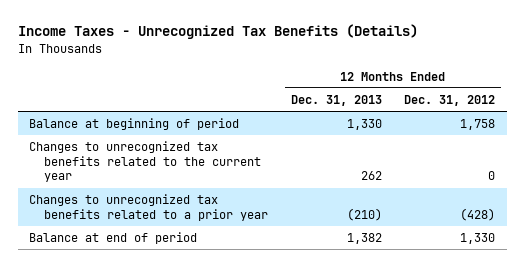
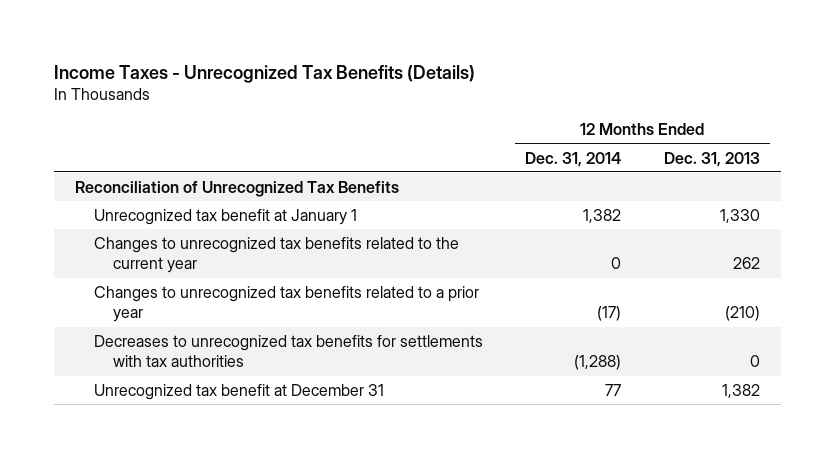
- | 12 Months Ended Dec. 31, 2013 | 12 Months Ended Dec. 31, 2012
+ | 12 Months Ended Dec. 31, 2014 | 12 Months Ended Dec. 31, 2013
- Balance at beginning of period | 1,330 | 1,758
+ Reconciliation of Unrecognized Tax Benefits
+ Unrecognized tax benefit at January 1 | 1,382 | 1,330
- Balance at end of period | 1,382 | 1,330
+ Decreases to unrecognized tax benefits for settlements with tax authorities | (1,288) | 0
+ Unrecognized tax benefit at December 31 | 77 | 1,382

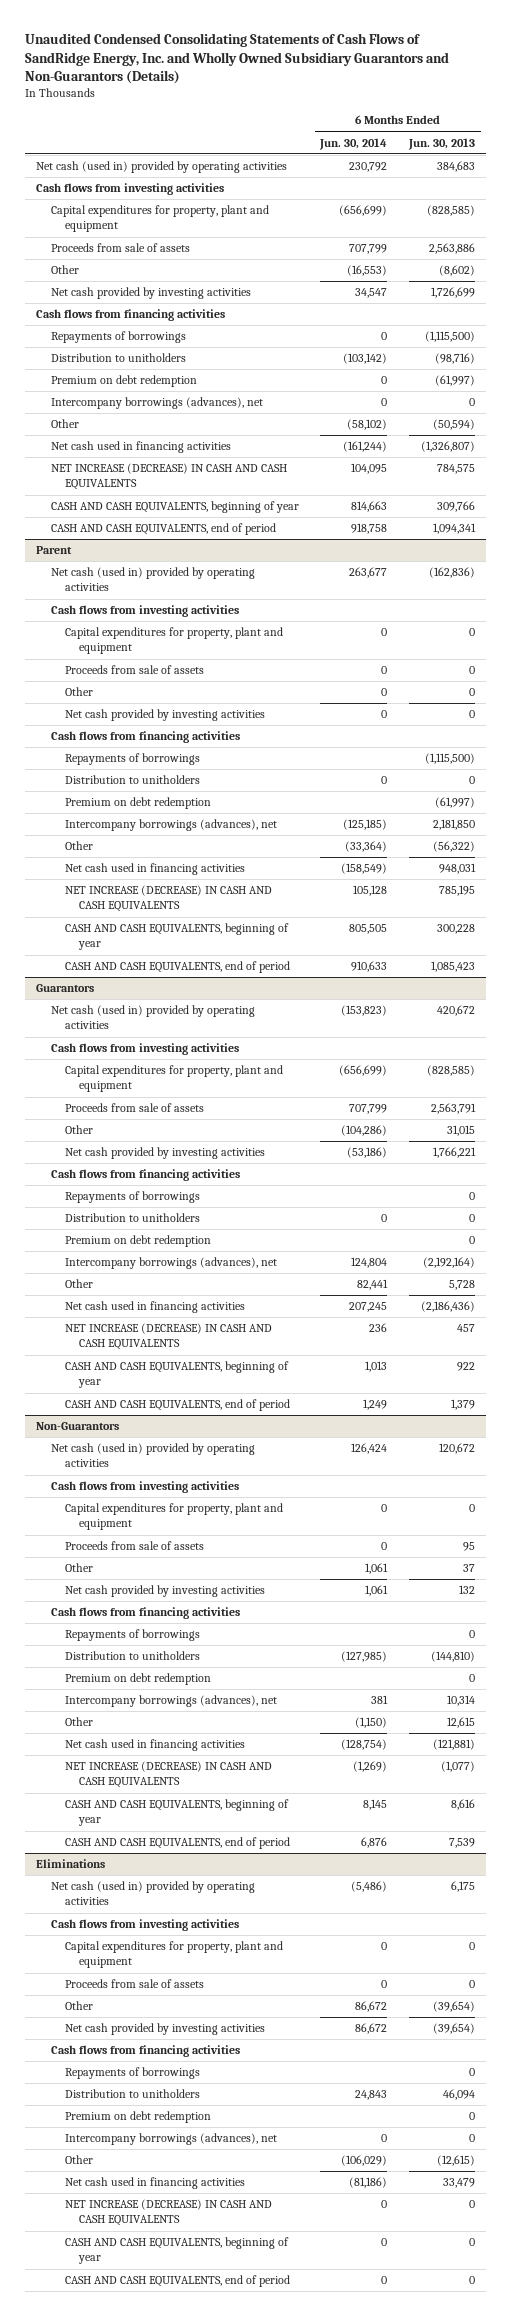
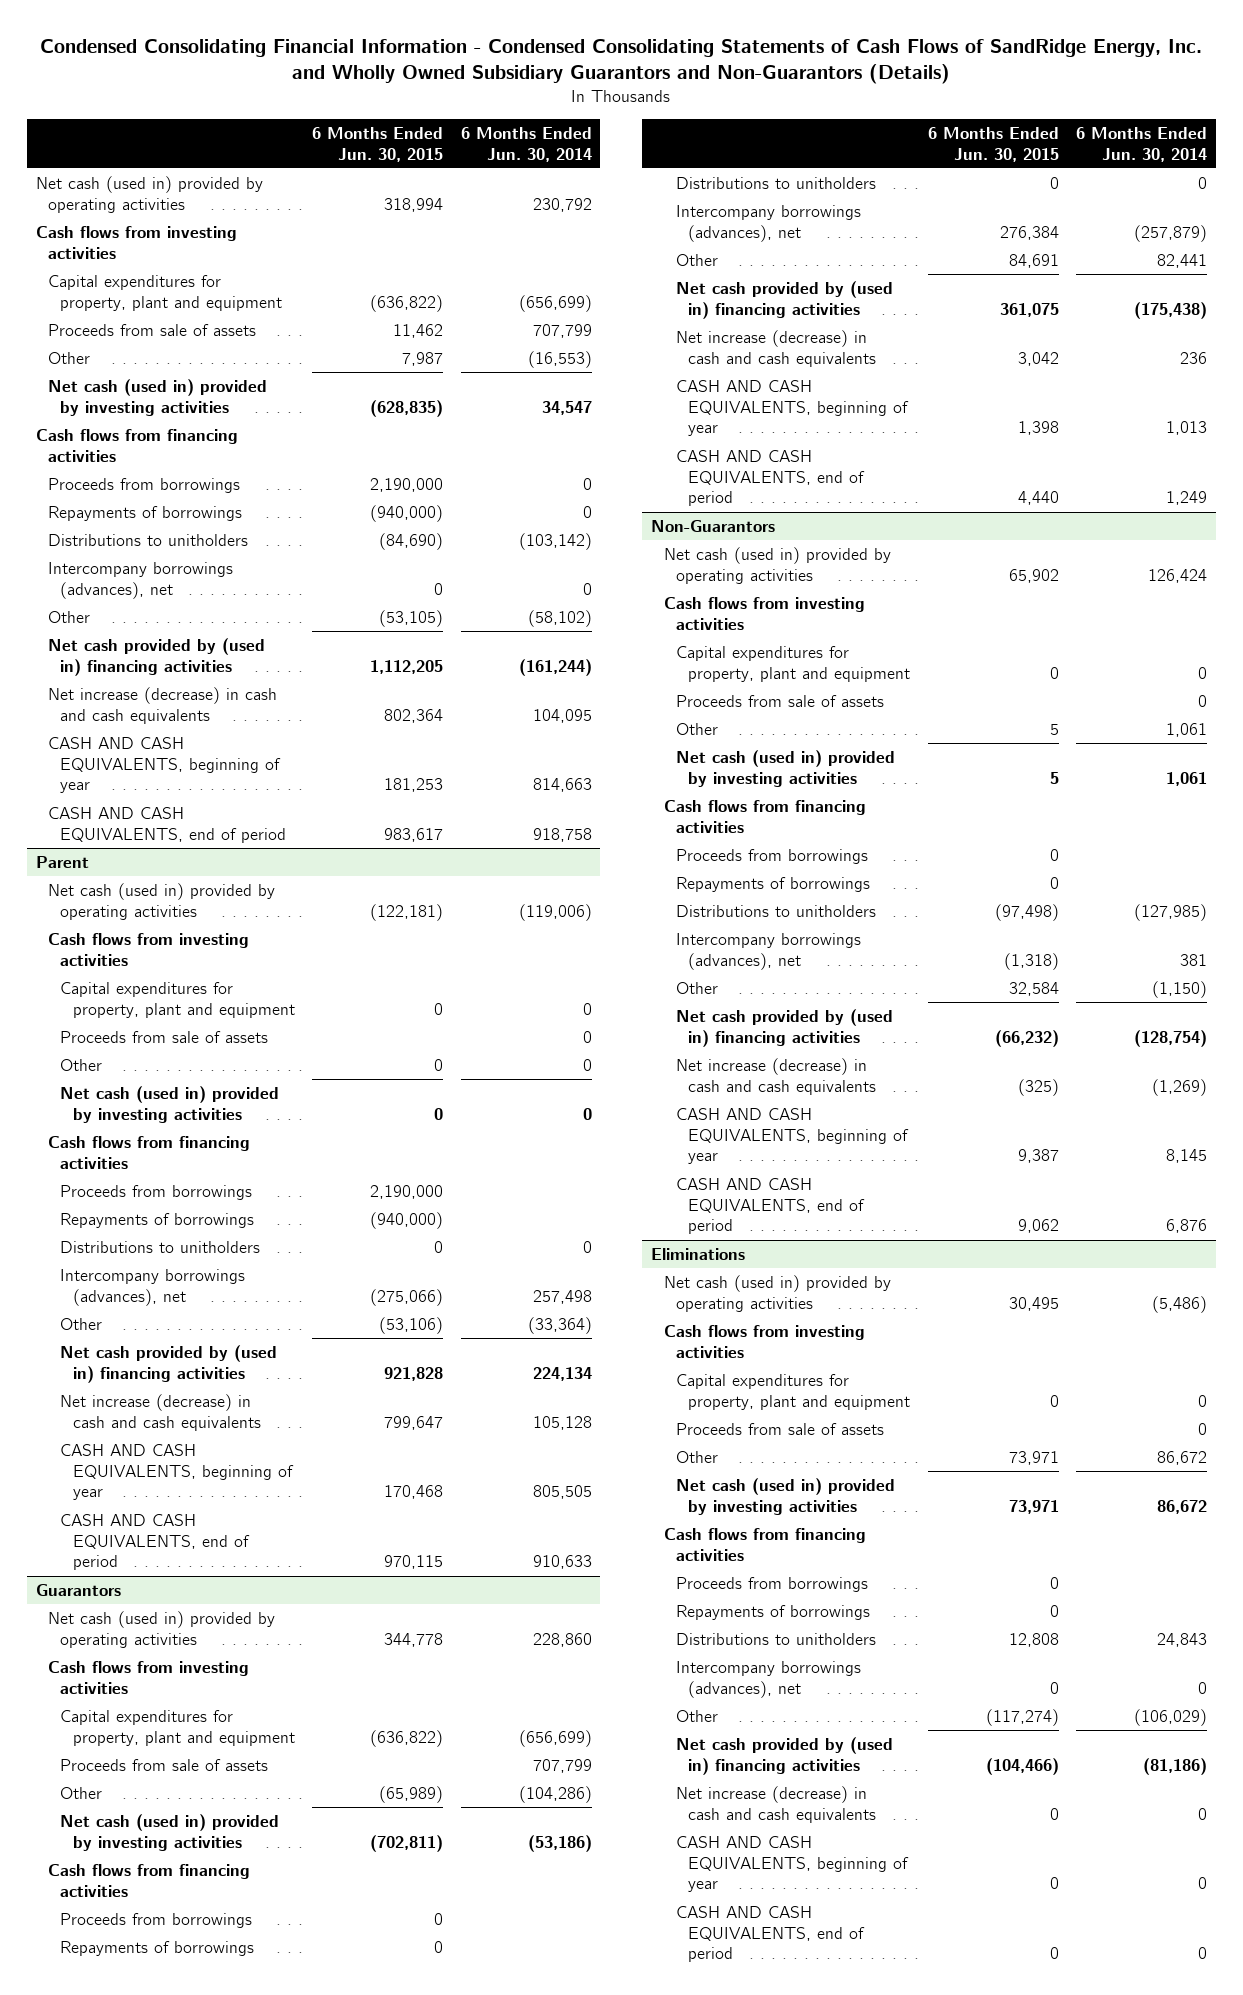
- Unaudited Condensed Consolidating Statements of Cash Flows of SandRidge Energy, Inc. and Wholly Owned Subsidiary Guarantors and Non-Guarantors (Details)
+ Condensed Consolidating Financial Information - Condensed Consolidating Statements of Cash Flows of SandRidge Energy, Inc. and Wholly Owned Subsidiary Guarantors and Non-Guarantors (Details)
- | 6 Months Ended Jun. 30, 2014 | 6 Months Ended Jun. 30, 2013
+ | 6 Months Ended Jun. 30, 2015 | 6 Months Ended Jun. 30, 2014
- Net cash provided by investing activities | 34,547 | 1,726,699
+ Net cash (used in) provided by investing activities | (628,835) | 34,547
+ Proceeds from borrowings | 2,190,000 | 0
- Distribution to unitholders | (103,142) | (98,716)
- Premium on debt redemption | 0 | (61,997)
+ Distributions to unitholders | (84,690) | (103,142)
- Net cash used in financing activities | (161,244) | (1,326,807)
- NET INCREASE (DECREASE) IN CASH AND CASH EQUIVALENTS | 104,095 | 784,575
+ Net cash provided by (used in) financing activities | 1,112,205 | (161,244)
+ Net increase (decrease) in cash and cash equivalents | 802,364 | 104,095
@ Parent
- Net cash (used in) provided by operating activities | 263,677 | (162,836)
+ Net cash (used in) provided by operating activities | (122,181) | (119,006)
- Net cash provided by investing activities | 0 | 0
+ Net cash (used in) provided by investing activities | 0 | 0
+ Proceeds from borrowings | 2,190,000 |
- Distribution to unitholders | 0 | 0
- Premium on debt redemption | | (61,997)
- Intercompany borrowings (advances), net | (125,185) | 2,181,850
+ Distributions to unitholders | 0 | 0
+ Intercompany borrowings (advances), net | (275,066) | 257,498
- Net cash used in financing activities | (158,549) | 948,031
- NET INCREASE (DECREASE) IN CASH AND CASH EQUIVALENTS | 105,128 | 785,195
+ Net cash provided by (used in) financing activities | 921,828 | 224,134
+ Net increase (decrease) in cash and cash equivalents | 799,647 | 105,128
@ Guarantors
- Net cash (used in) provided by operating activities | (153,823) | 420,672
+ Net cash (used in) provided by operating activities | 344,778 | 228,860
- Net cash provided by investing activities | (53,186) | 1,766,221
+ Net cash (used in) provided by investing activities | (702,811) | (53,186)
+ Proceeds from borrowings | 0 |
- Distribution to unitholders | 0 | 0
- Premium on debt redemption | | 0
- Intercompany borrowings (advances), net | 124,804 | (2,192,164)
+ Distributions to unitholders | 0 | 0
+ Intercompany borrowings (advances), net | 276,384 | (257,879)
- Net cash used in financing activities | 207,245 | (2,186,436)
- NET INCREASE (DECREASE) IN CASH AND CASH EQUIVALENTS | 236 | 457
+ Net cash provided by (used in) financing activities | 361,075 | (175,438)
+ Net increase (decrease) in cash and cash equivalents | 3,042 | 236
@ Non-Guarantors
- Net cash provided by investing activities | 1,061 | 132
+ Net cash (used in) provided by investing activities | 5 | 1,061
+ Proceeds from borrowings | 0 |
- Distribution to unitholders | (127,985) | (144,810)
- Premium on debt redemption | | 0
+ Distributions to unitholders | (97,498) | (127,985)
- Net cash used in financing activities | (128,754) | (121,881)
- NET INCREASE (DECREASE) IN CASH AND CASH EQUIVALENTS | (1,269) | (1,077)
+ Net cash provided by (used in) financing activities | (66,232) | (128,754)
+ Net increase (decrease) in cash and cash equivalents | (325) | (1,269)
@ Eliminations
- Net cash provided by investing activities | 86,672 | (39,654)
+ Net cash (used in) provided by investing activities | 73,971 | 86,672
+ Proceeds from borrowings | 0 |
- Distribution to unitholders | 24,843 | 46,094
- Premium on debt redemption | | 0
+ Distributions to unitholders | 12,808 | 24,843
- Net cash used in financing activities | (81,186) | 33,479
- NET INCREASE (DECREASE) IN CASH AND CASH EQUIVALENTS | 0 | 0
+ Net cash provided by (used in) financing activities | (104,466) | (81,186)
+ Net increase (decrease) in cash and cash equivalents | 0 | 0

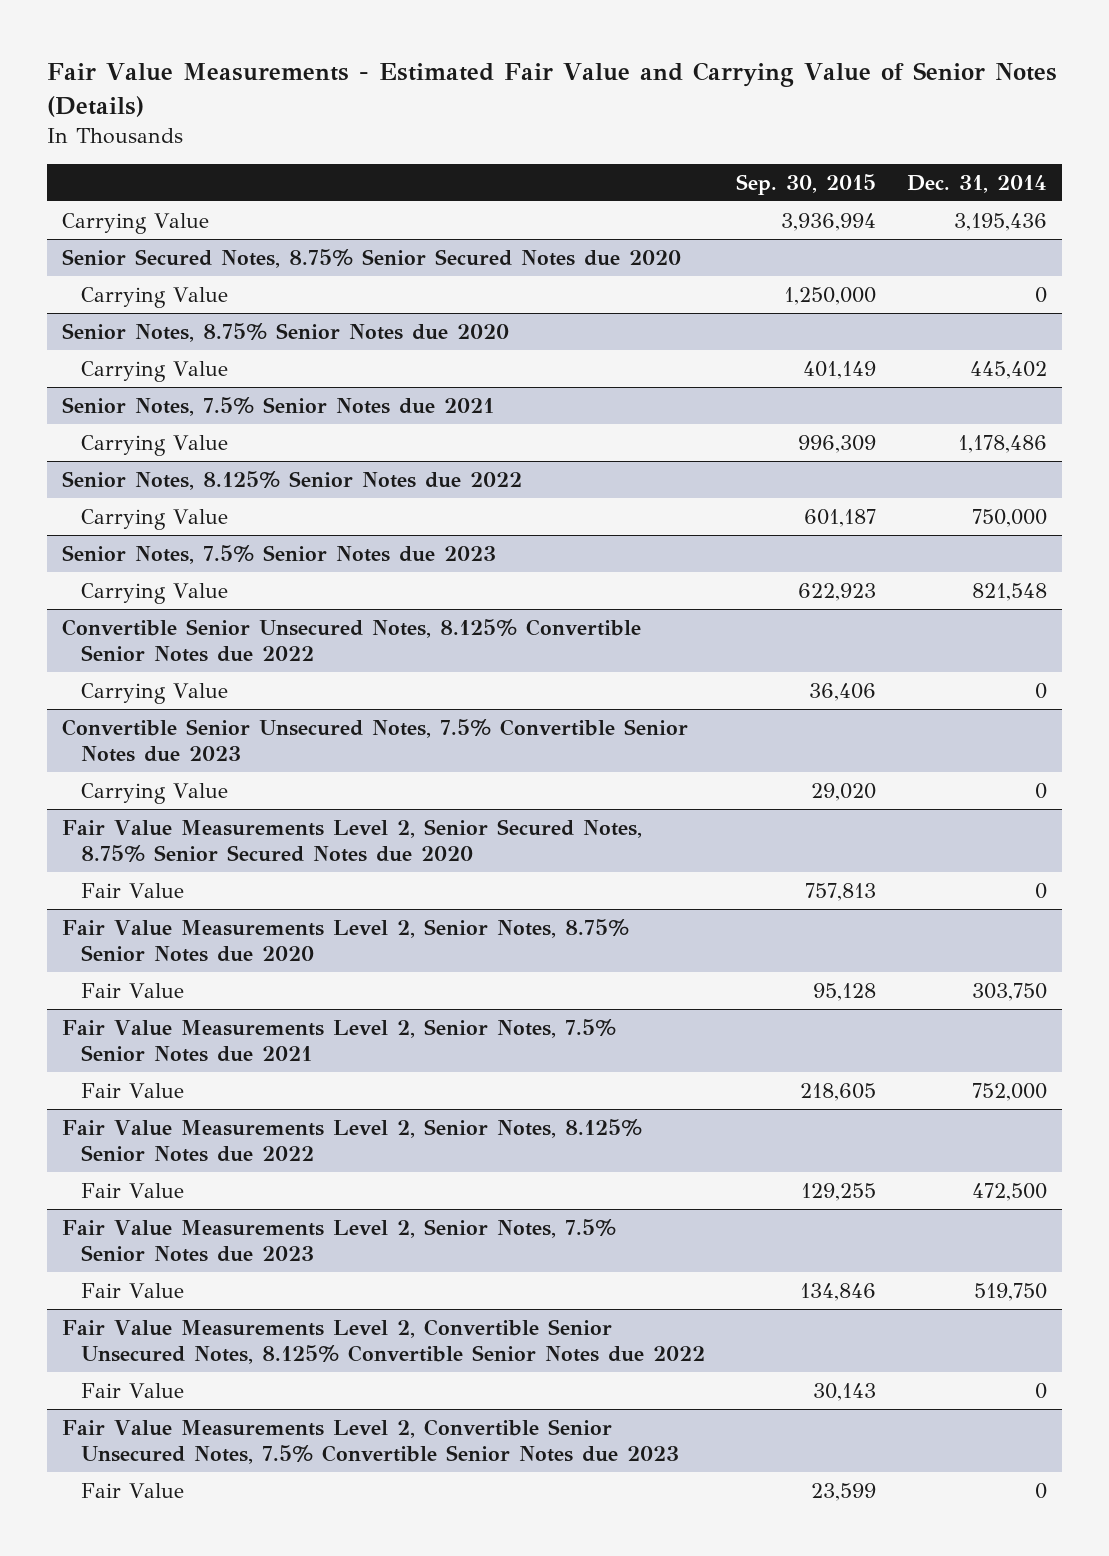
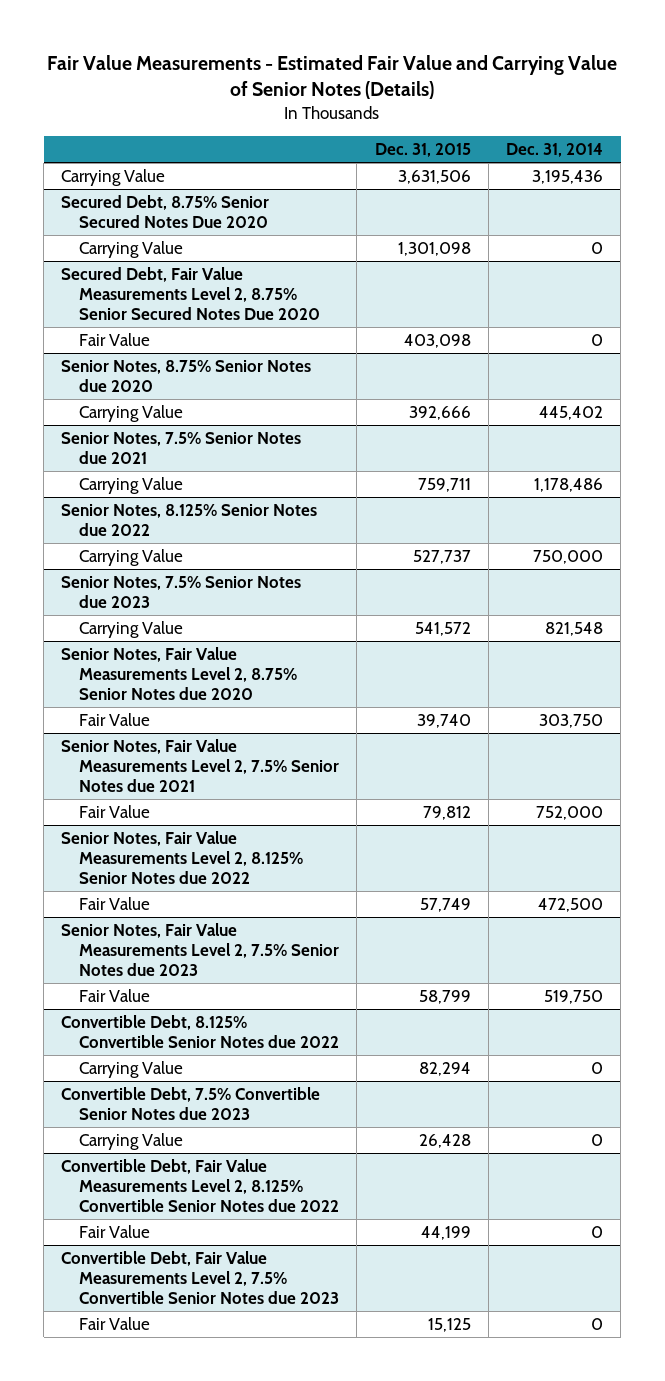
- | Sep. 30, 2015 | Dec. 31, 2014
+ | Dec. 31, 2015 | Dec. 31, 2014
- Senior Secured Notes, 8.75% Senior Secured Notes due 2020
+ Secured Debt, 8.75% Senior Secured Notes Due 2020
+ Secured Debt, Fair Value Measurements Level 2, 8.75% Senior Secured Notes Due 2020
+ Fair Value | 403,098 | 0
- Convertible Senior Unsecured Notes, 8.125% Convertible Senior Notes due 2022
- Carrying Value | 36,406 | 0
- Convertible Senior Unsecured Notes, 7.5% Convertible Senior Notes due 2023
- Carrying Value | 29,020 | 0
- Fair Value Measurements Level 2, Senior Secured Notes, 8.75% Senior Secured Notes due 2020
- Fair Value | 757,813 | 0
- Fair Value Measurements Level 2, Senior Notes, 8.75% Senior Notes due 2020
+ Senior Notes, Fair Value Measurements Level 2, 8.75% Senior Notes due 2020
- Fair Value Measurements Level 2, Senior Notes, 7.5% Senior Notes due 2021
+ Senior Notes, Fair Value Measurements Level 2, 7.5% Senior Notes due 2021
- Fair Value Measurements Level 2, Senior Notes, 8.125% Senior Notes due 2022
+ Senior Notes, Fair Value Measurements Level 2, 8.125% Senior Notes due 2022
- Fair Value Measurements Level 2, Senior Notes, 7.5% Senior Notes due 2023
+ Senior Notes, Fair Value Measurements Level 2, 7.5% Senior Notes due 2023
- Fair Value Measurements Level 2, Convertible Senior Unsecured Notes, 8.125% Convertible Senior Notes due 2022
+ Convertible Debt, 8.125% Convertible Senior Notes due 2022
+ Carrying Value | 82,294 | 0
+ Convertible Debt, 7.5% Convertible Senior Notes due 2023
+ Carrying Value | 26,428 | 0
+ Convertible Debt, Fair Value Measurements Level 2, 8.125% Convertible Senior Notes due 2022
- Fair Value Measurements Level 2, Convertible Senior Unsecured Notes, 7.5% Convertible Senior Notes due 2023
+ Convertible Debt, Fair Value Measurements Level 2, 7.5% Convertible Senior Notes due 2023

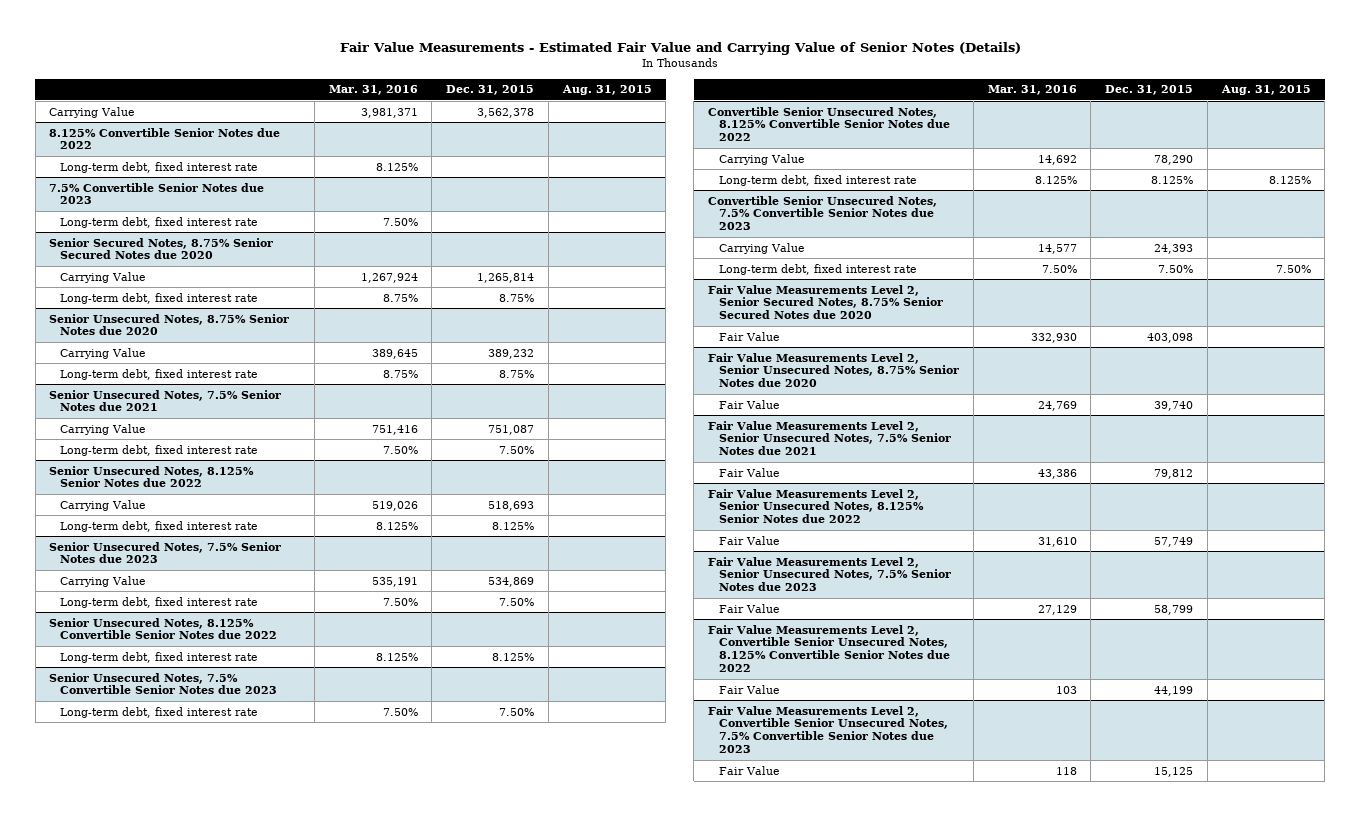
- | Dec. 31, 2015 | Dec. 31, 2014
+ | Mar. 31, 2016 | Dec. 31, 2015 | Aug. 31, 2015
- Carrying Value | 3,631,506 | 3,195,436
- Secured Debt, 8.75% Senior Secured Notes Due 2020
- Carrying Value | 1,301,098 | 0
- Secured Debt, Fair Value Measurements Level 2, 8.75% Senior Secured Notes Due 2020
+ Carrying Value | 3,981,371 | 3,562,378 |
+ 8.125% Convertible Senior Notes due 2022
+ Long-term debt, fixed interest rate | 8.125% | |
+ 7.5% Convertible Senior Notes due 2023
+ Long-term debt, fixed interest rate | 7.50% | |
+ Senior Secured Notes, 8.75% Senior Secured Notes due 2020
+ Carrying Value | 1,267,924 | 1,265,814 |
+ Long-term debt, fixed interest rate | 8.75% | 8.75% |
+ Senior Unsecured Notes, 8.75% Senior Notes due 2020
+ Carrying Value | 389,645 | 389,232 |
+ Long-term debt, fixed interest rate | 8.75% | 8.75% |
+ Senior Unsecured Notes, 7.5% Senior Notes due 2021
+ Carrying Value | 751,416 | 751,087 |
+ Long-term debt, fixed interest rate | 7.50% | 7.50% |
+ Senior Unsecured Notes, 8.125% Senior Notes due 2022
+ Carrying Value | 519,026 | 518,693 |
+ Long-term debt, fixed interest rate | 8.125% | 8.125% |
+ Senior Unsecured Notes, 7.5% Senior Notes due 2023
+ Carrying Value | 535,191 | 534,869 |
+ Long-term debt, fixed interest rate | 7.50% | 7.50% |
+ Senior Unsecured Notes, 8.125% Convertible Senior Notes due 2022
+ Long-term debt, fixed interest rate | 8.125% | 8.125% |
+ Senior Unsecured Notes, 7.5% Convertible Senior Notes due 2023
+ Long-term debt, fixed interest rate | 7.50% | 7.50% |
+ Convertible Senior Unsecured Notes, 8.125% Convertible Senior Notes due 2022
+ Carrying Value | 14,692 | 78,290 |
+ Long-term debt, fixed interest rate | 8.125% | 8.125% | 8.125%
+ Convertible Senior Unsecured Notes, 7.5% Convertible Senior Notes due 2023
+ Carrying Value | 14,577 | 24,393 |
+ Long-term debt, fixed interest rate | 7.50% | 7.50% | 7.50%
+ Fair Value Measurements Level 2, Senior Secured Notes, 8.75% Senior Secured Notes due 2020
- Senior Notes, 8.75% Senior Notes due 2020
- Carrying Value | 392,666 | 445,402
- Senior Notes, 7.5% Senior Notes due 2021
- Carrying Value | 759,711 | 1,178,486
- Senior Notes, 8.125% Senior Notes due 2022
- Carrying Value | 527,737 | 750,000
- Senior Notes, 7.5% Senior Notes due 2023
- Carrying Value | 541,572 | 821,548
- Senior Notes, Fair Value Measurements Level 2, 8.75% Senior Notes due 2020
+ Fair Value Measurements Level 2, Senior Unsecured Notes, 8.75% Senior Notes due 2020
- Senior Notes, Fair Value Measurements Level 2, 7.5% Senior Notes due 2021
+ Fair Value Measurements Level 2, Senior Unsecured Notes, 7.5% Senior Notes due 2021
- Senior Notes, Fair Value Measurements Level 2, 8.125% Senior Notes due 2022
+ Fair Value Measurements Level 2, Senior Unsecured Notes, 8.125% Senior Notes due 2022
- Senior Notes, Fair Value Measurements Level 2, 7.5% Senior Notes due 2023
+ Fair Value Measurements Level 2, Senior Unsecured Notes, 7.5% Senior Notes due 2023
- Convertible Debt, 8.125% Convertible Senior Notes due 2022
- Carrying Value | 82,294 | 0
- Convertible Debt, 7.5% Convertible Senior Notes due 2023
- Carrying Value | 26,428 | 0
- Convertible Debt, Fair Value Measurements Level 2, 8.125% Convertible Senior Notes due 2022
+ Fair Value Measurements Level 2, Convertible Senior Unsecured Notes, 8.125% Convertible Senior Notes due 2022
- Convertible Debt, Fair Value Measurements Level 2, 7.5% Convertible Senior Notes due 2023
+ Fair Value Measurements Level 2, Convertible Senior Unsecured Notes, 7.5% Convertible Senior Notes due 2023

